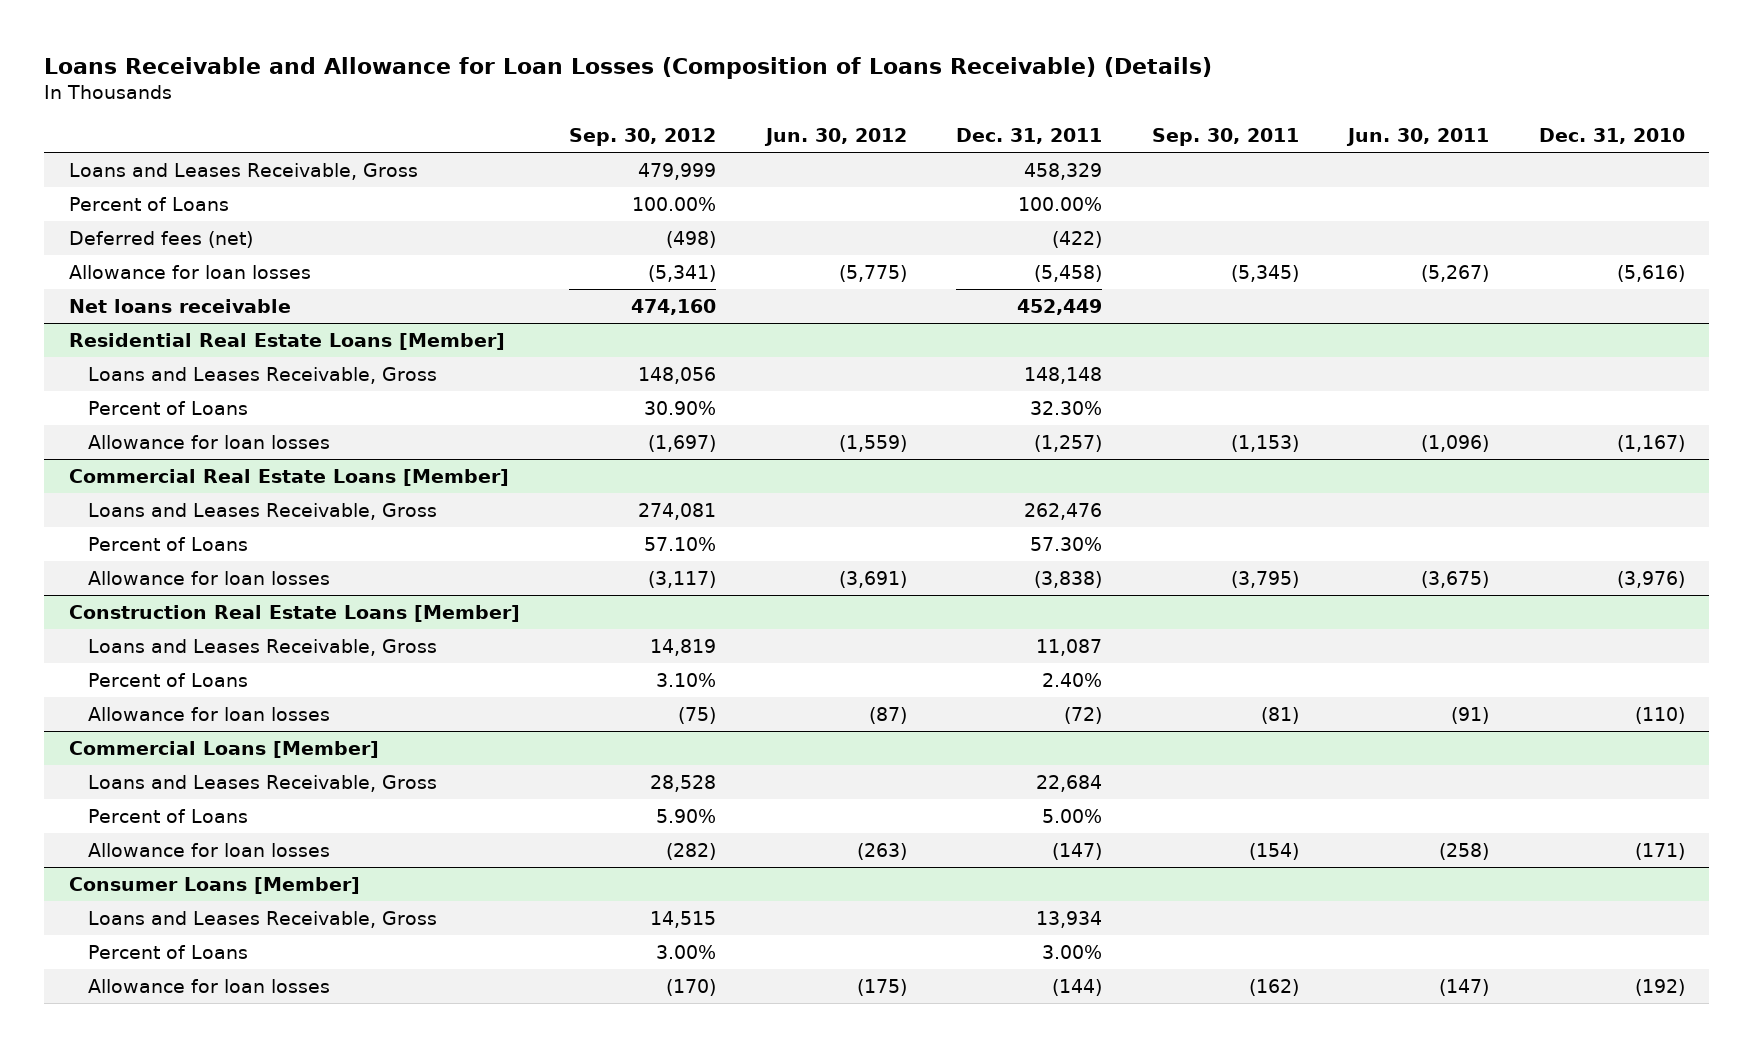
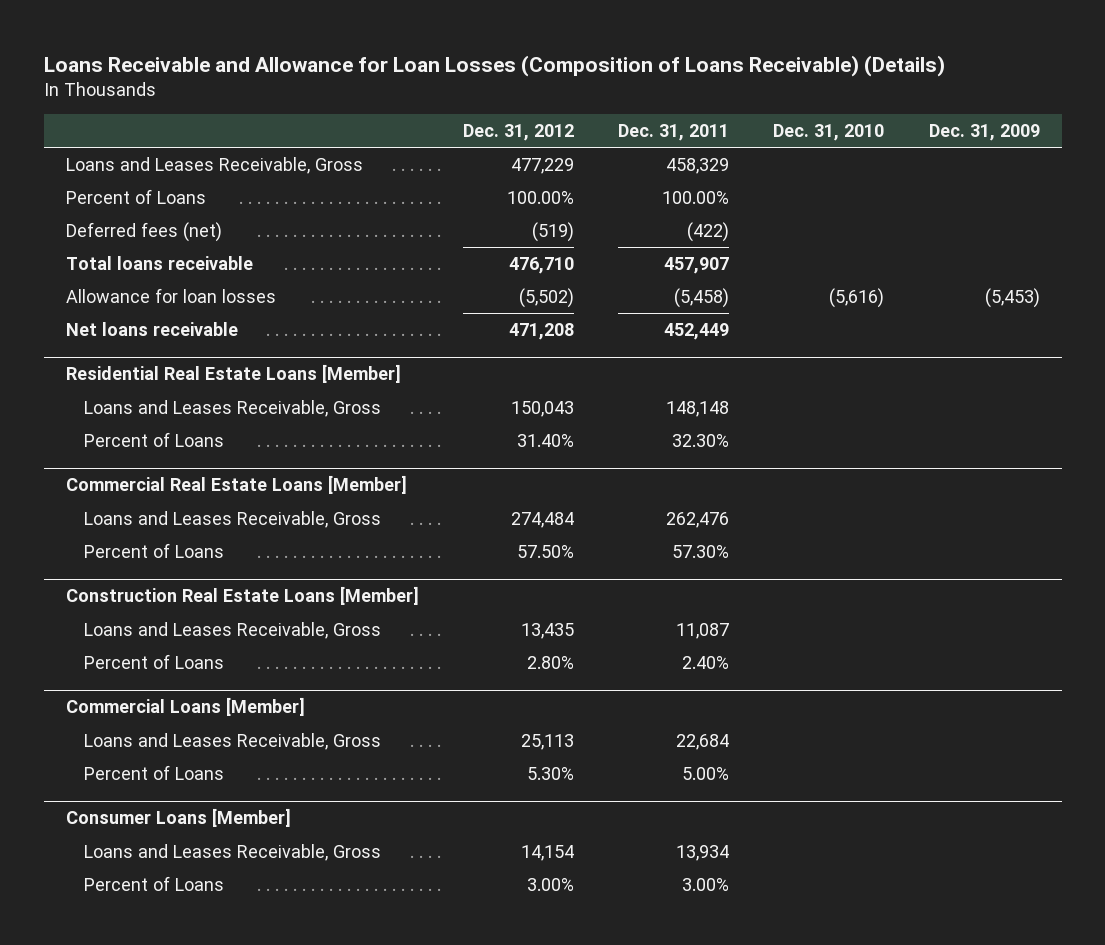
- | Sep. 30, 2012 | Jun. 30, 2012 | Dec. 31, 2011 | Sep. 30, 2011 | Jun. 30, 2011 | Dec. 31, 2010
+ | Dec. 31, 2012 | Dec. 31, 2011 | Dec. 31, 2010 | Dec. 31, 2009
+ Total loans receivable | 476,710 | 457,907 | |
@ Residential Real Estate Loans [Member]
- Allowance for loan losses | (1,697) | (1,559) | (1,257) | (1,153) | (1,096) | (1,167)
@ Commercial Real Estate Loans [Member]
- Allowance for loan losses | (3,117) | (3,691) | (3,838) | (3,795) | (3,675) | (3,976)
@ Construction Real Estate Loans [Member]
- Allowance for loan losses | (75) | (87) | (72) | (81) | (91) | (110)
@ Commercial Loans [Member]
- Allowance for loan losses | (282) | (263) | (147) | (154) | (258) | (171)
@ Consumer Loans [Member]
- Allowance for loan losses | (170) | (175) | (144) | (162) | (147) | (192)

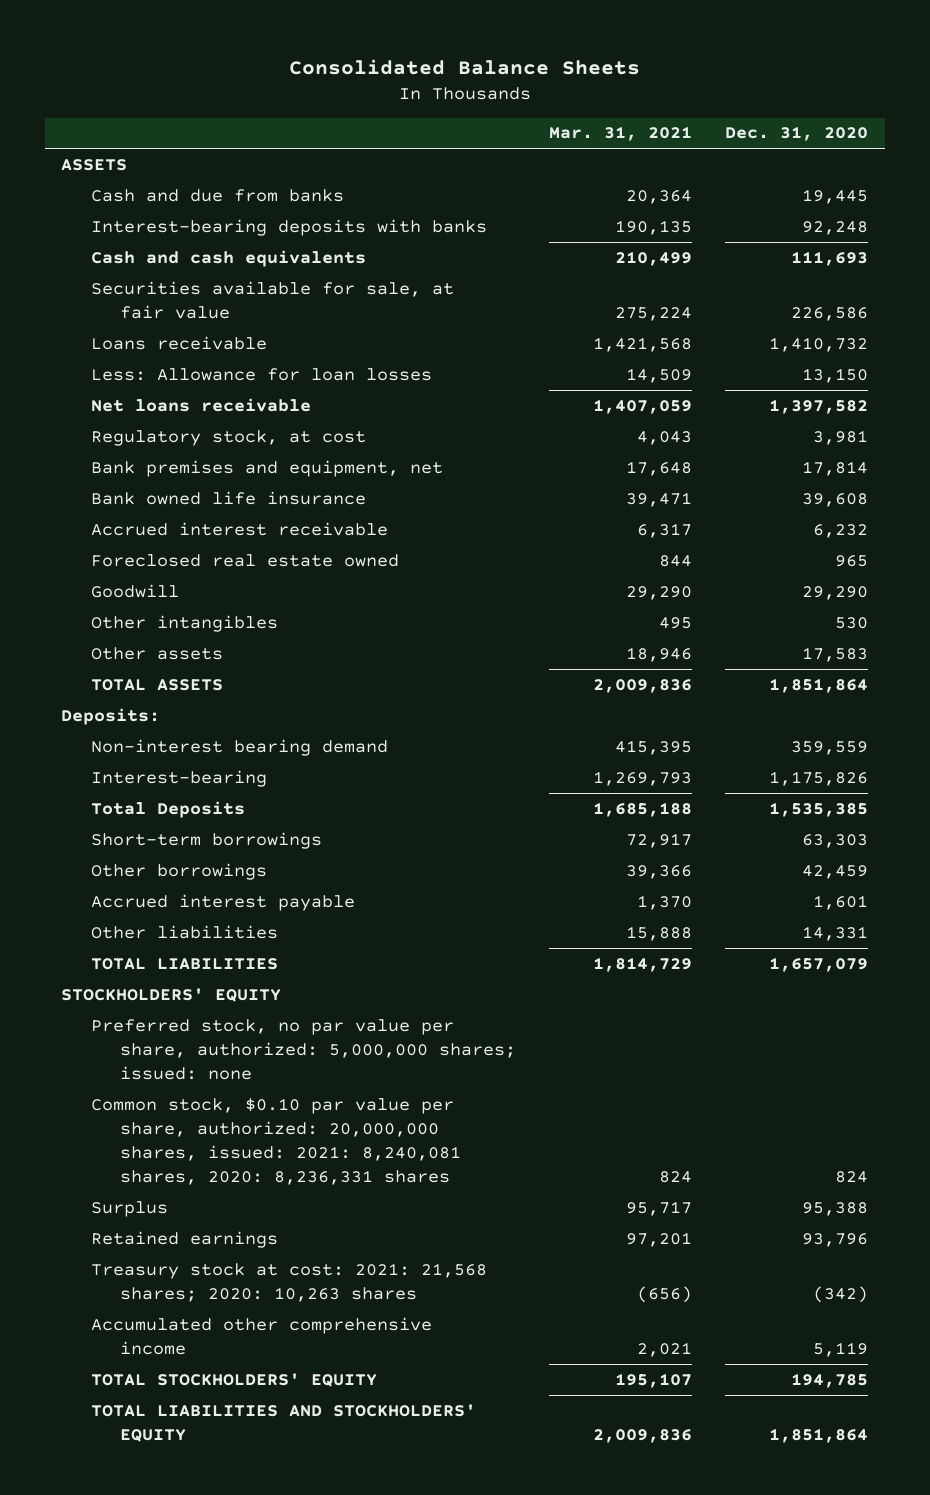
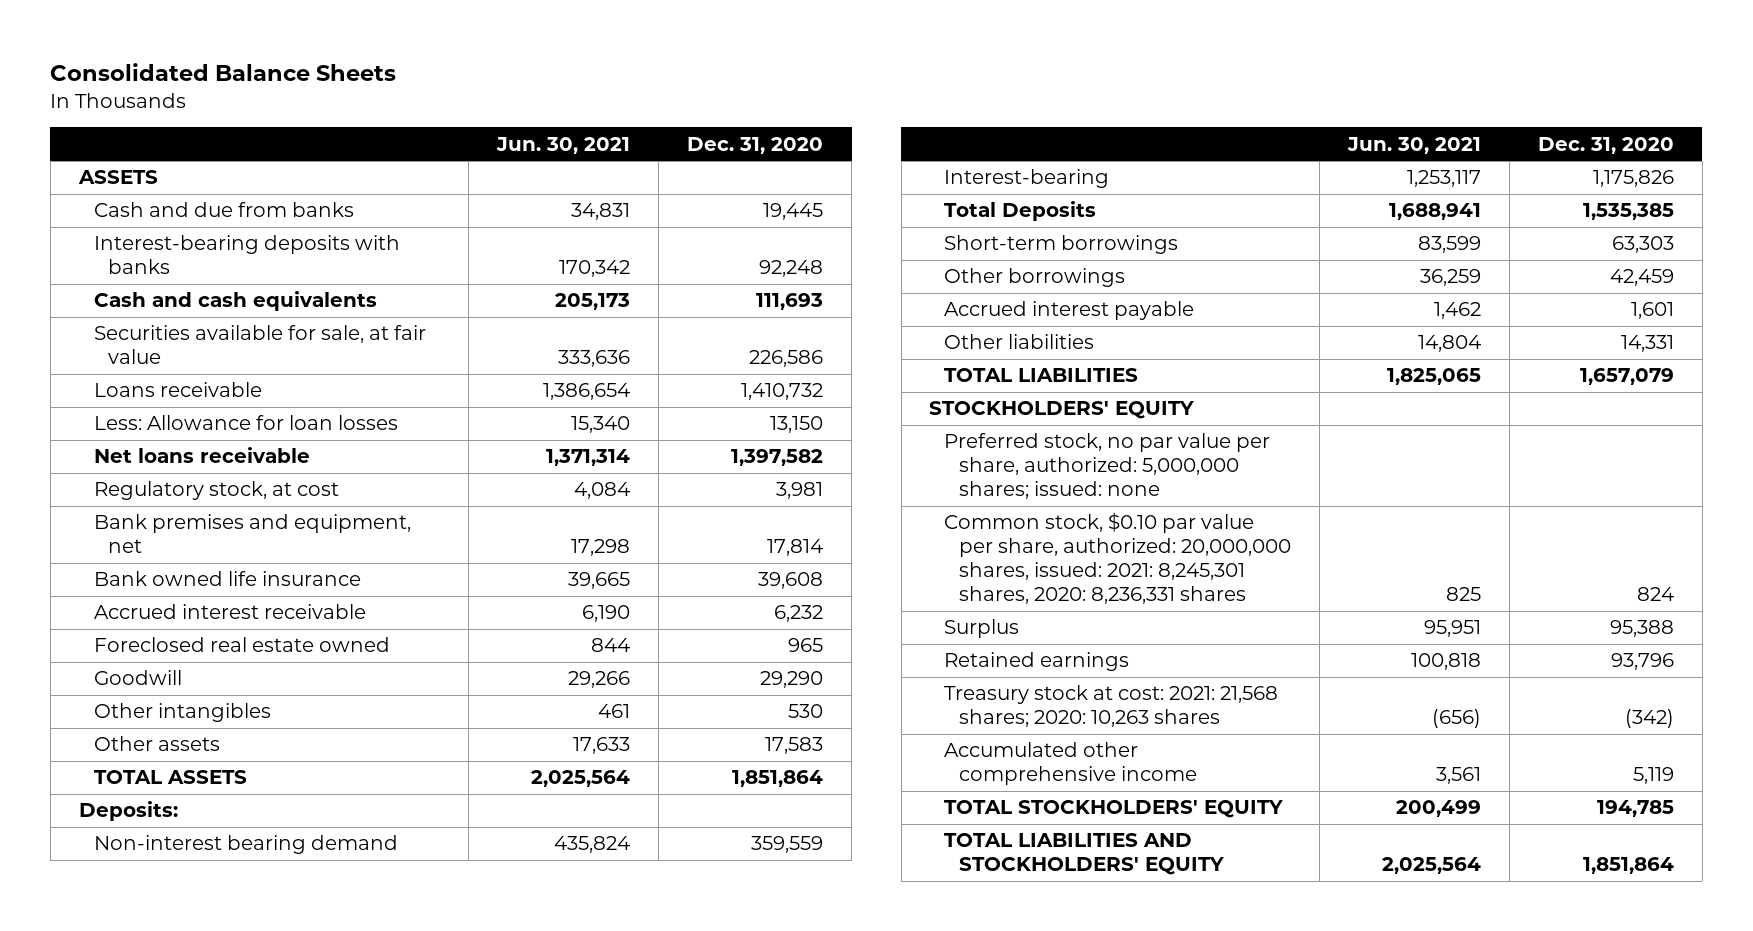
- | Mar. 31, 2021 | Dec. 31, 2020
+ | Jun. 30, 2021 | Dec. 31, 2020
- Common stock, $0.10 par value per share, authorized: 20,000,000 shares, issued: 2021: 8,240,081 shares, 2020: 8,236,331 shares | 824 | 824
+ Common stock, $0.10 par value per share, authorized: 20,000,000 shares, issued: 2021: 8,245,301 shares, 2020: 8,236,331 shares | 825 | 824

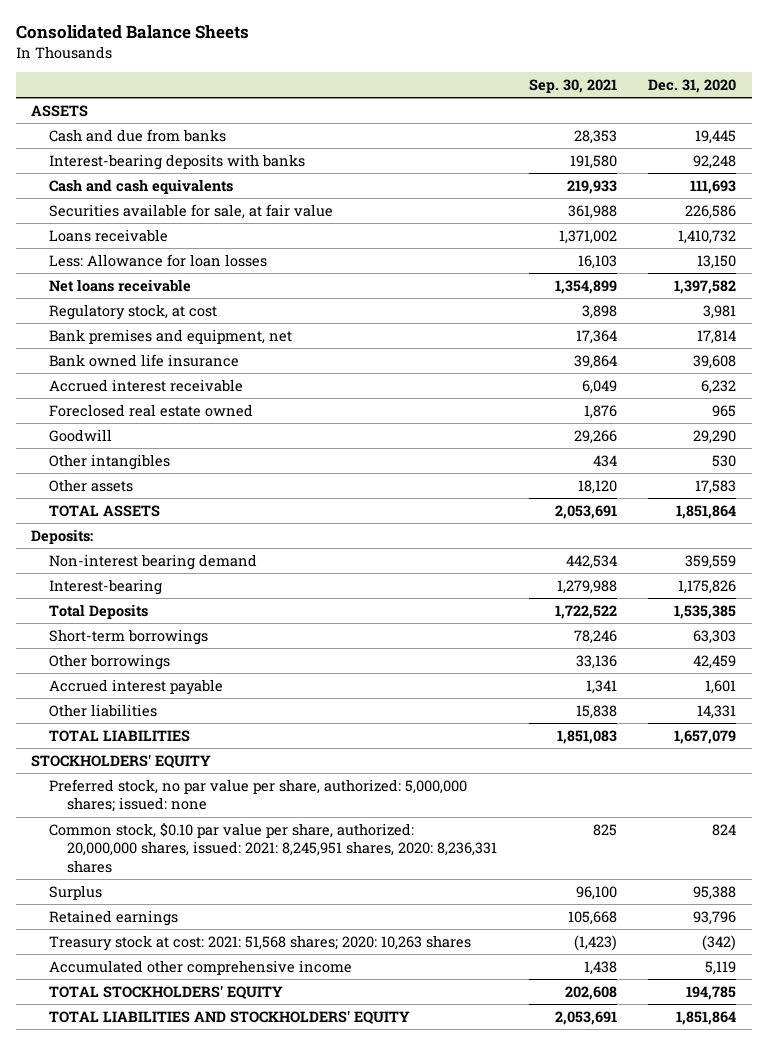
- | Jun. 30, 2021 | Dec. 31, 2020
+ | Sep. 30, 2021 | Dec. 31, 2020
- Common stock, $0.10 par value per share, authorized: 20,000,000 shares, issued: 2021: 8,245,301 shares, 2020: 8,236,331 shares | 825 | 824
+ Common stock, $0.10 par value per share, authorized: 20,000,000 shares, issued: 2021: 8,245,951 shares, 2020: 8,236,331 shares | 825 | 824
- Treasury stock at cost: 2021: 21,568 shares; 2020: 10,263 shares | (656) | (342)
+ Treasury stock at cost: 2021: 51,568 shares; 2020: 10,263 shares | (1,423) | (342)

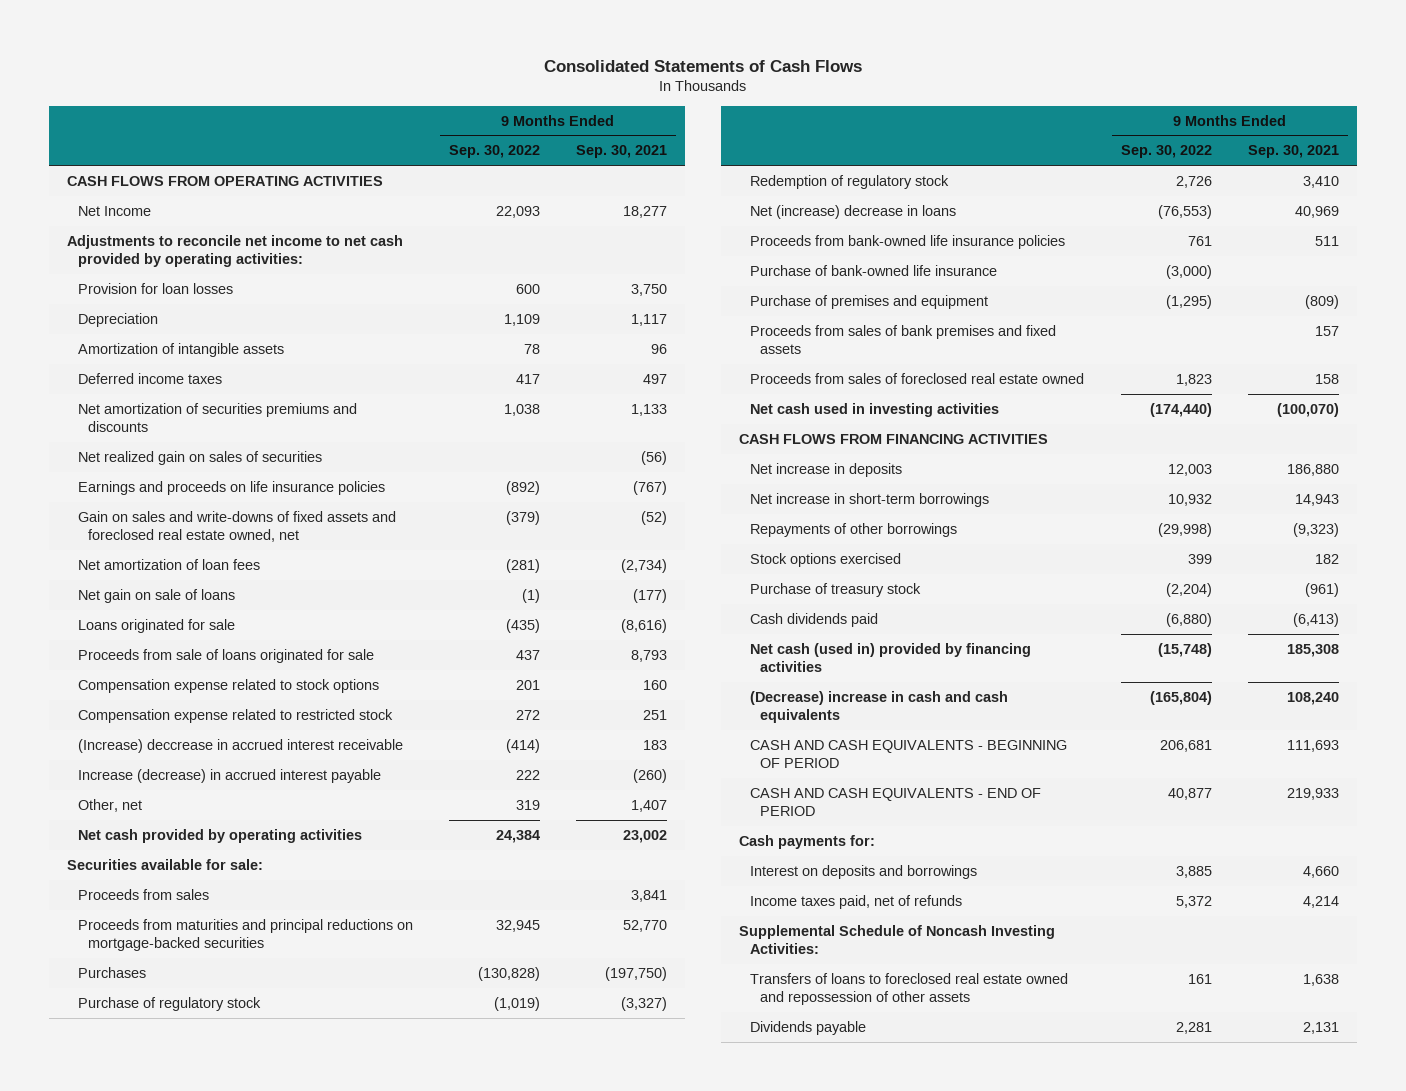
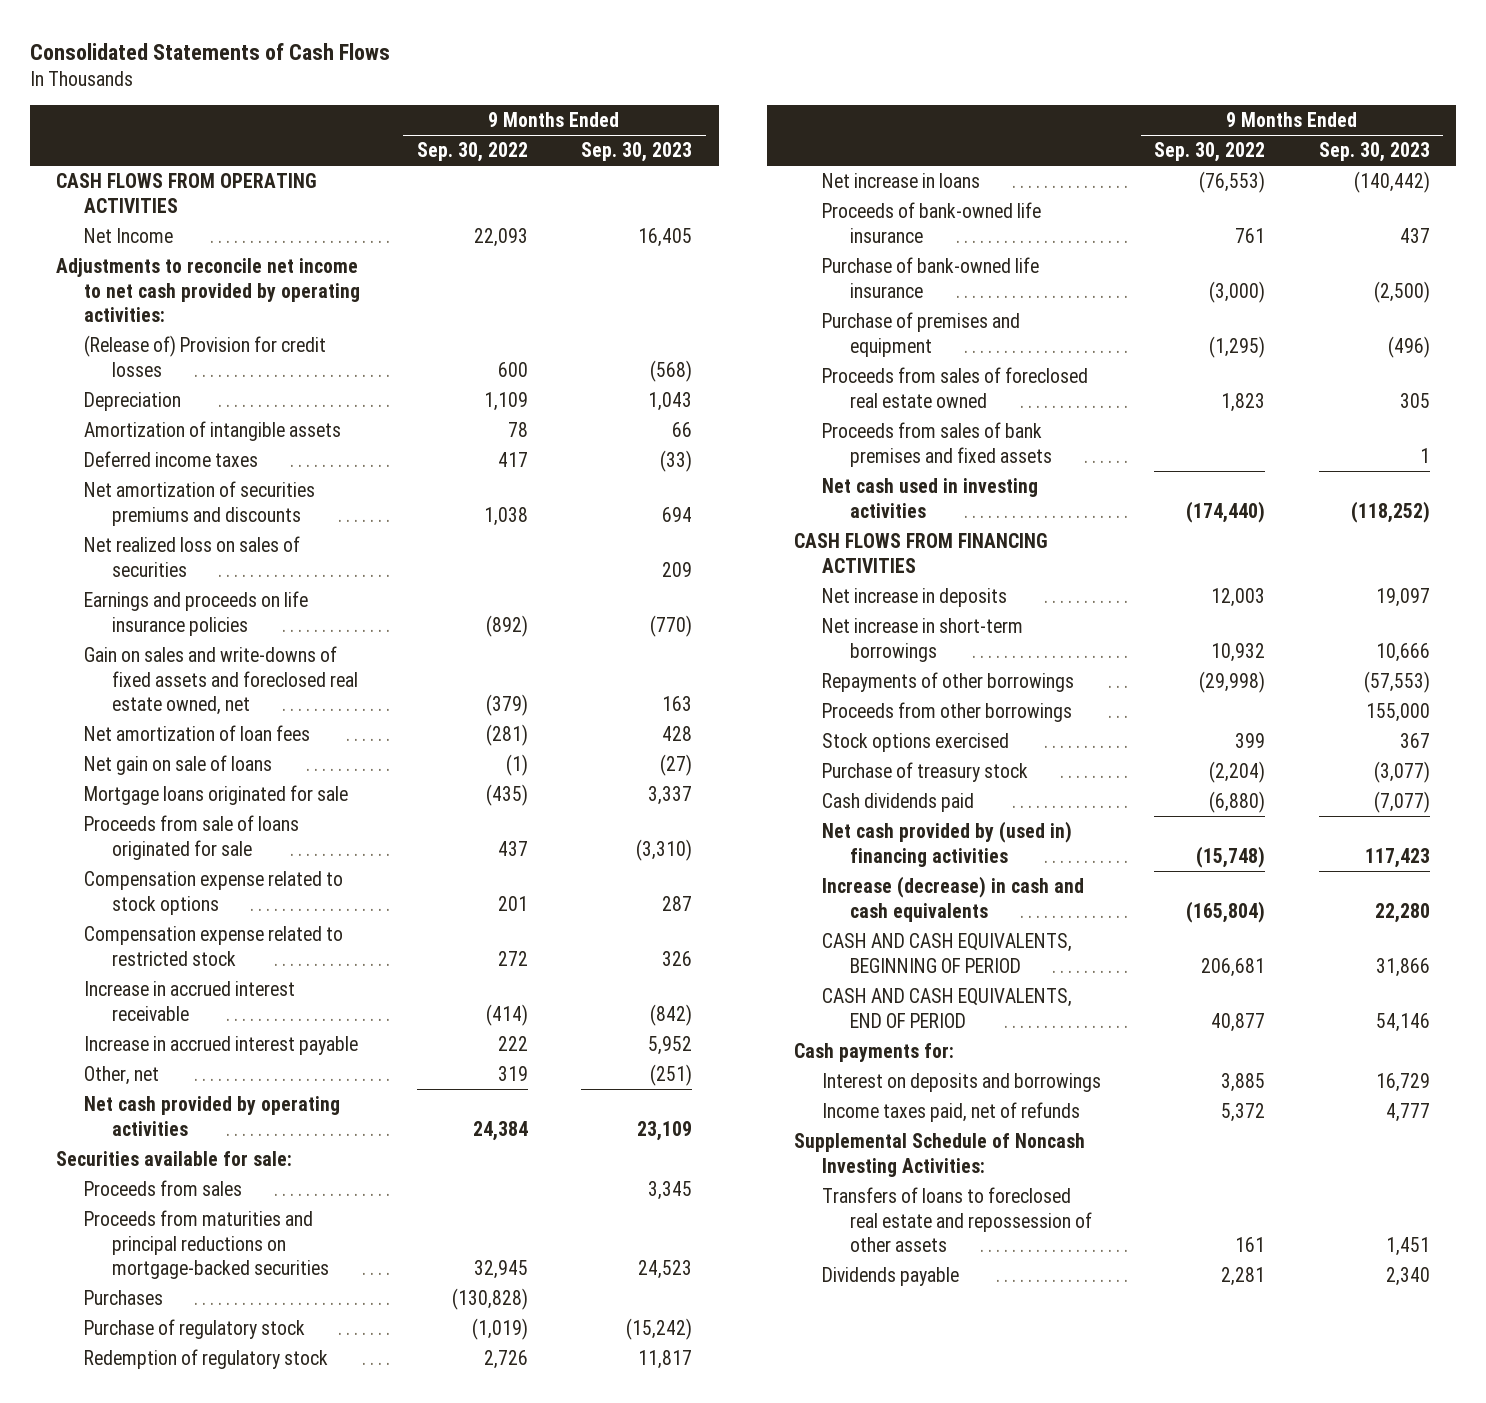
- | 9 Months Ended Sep. 30, 2022 | 9 Months Ended Sep. 30, 2021
+ | 9 Months Ended Sep. 30, 2022 | 9 Months Ended Sep. 30, 2023
- Provision for loan losses | 600 | 3,750
+ (Release of) Provision for credit losses | 600 | (568)
- Net realized gain on sales of securities | | (56)
+ Net realized loss on sales of securities | | 209
- Loans originated for sale | (435) | (8,616)
+ Mortgage loans originated for sale | (435) | 3,337
- (Increase) deccrease in accrued interest receivable | (414) | 183
- Increase (decrease) in accrued interest payable | 222 | (260)
+ Increase in accrued interest receivable | (414) | (842)
+ Increase in accrued interest payable | 222 | 5,952
- Net (increase) decrease in loans | (76,553) | 40,969
- Proceeds from bank-owned life insurance policies | 761 | 511
+ Net increase in loans | (76,553) | (140,442)
+ Proceeds of bank-owned life insurance | 761 | 437
moved down: Proceeds from sales of bank premises and fixed assets | | 1
+ Proceeds from other borrowings | | 155,000
- Net cash (used in) provided by financing activities | (15,748) | 185,308
- (Decrease) increase in cash and cash equivalents | (165,804) | 108,240
- CASH AND CASH EQUIVALENTS - BEGINNING OF PERIOD | 206,681 | 111,693
- CASH AND CASH EQUIVALENTS - END OF PERIOD | 40,877 | 219,933
+ Net cash provided by (used in) financing activities | (15,748) | 117,423
+ Increase (decrease) in cash and cash equivalents | (165,804) | 22,280
+ CASH AND CASH EQUIVALENTS, BEGINNING OF PERIOD | 206,681 | 31,866
+ CASH AND CASH EQUIVALENTS, END OF PERIOD | 40,877 | 54,146
- Transfers of loans to foreclosed real estate owned and repossession of other assets | 161 | 1,638
+ Transfers of loans to foreclosed real estate and repossession of other assets | 161 | 1,451

